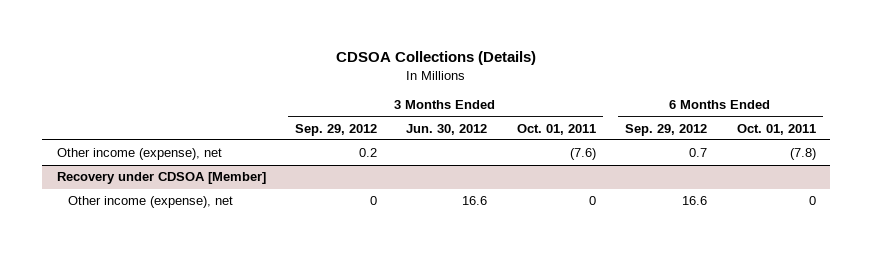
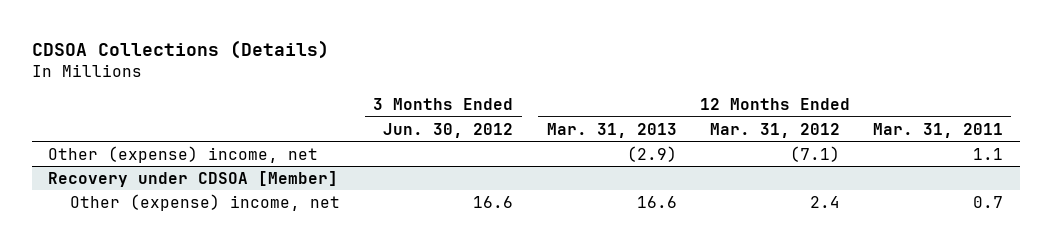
- | 3 Months Ended Sep. 29, 2012 | 3 Months Ended Jun. 30, 2012 | 3 Months Ended Oct. 01, 2011 | 6 Months Ended Sep. 29, 2012 | 6 Months Ended Oct. 01, 2011
+ | 3 Months Ended Jun. 30, 2012 | 12 Months Ended Mar. 31, 2013 | 12 Months Ended Mar. 31, 2012 | 12 Months Ended Mar. 31, 2011
- Other income (expense), net | 0.2 | | (7.6) | 0.7 | (7.8)
+ Other (expense) income, net | | (2.9) | (7.1) | 1.1
@ Recovery under CDSOA [Member]
- Other income (expense), net | 0 | 16.6 | 0 | 16.6 | 0
+ Other (expense) income, net | 16.6 | 16.6 | 2.4 | 0.7

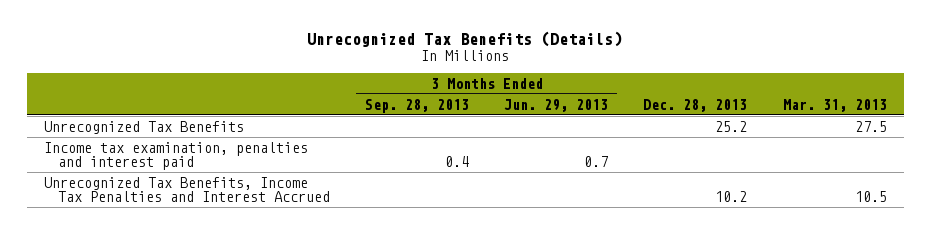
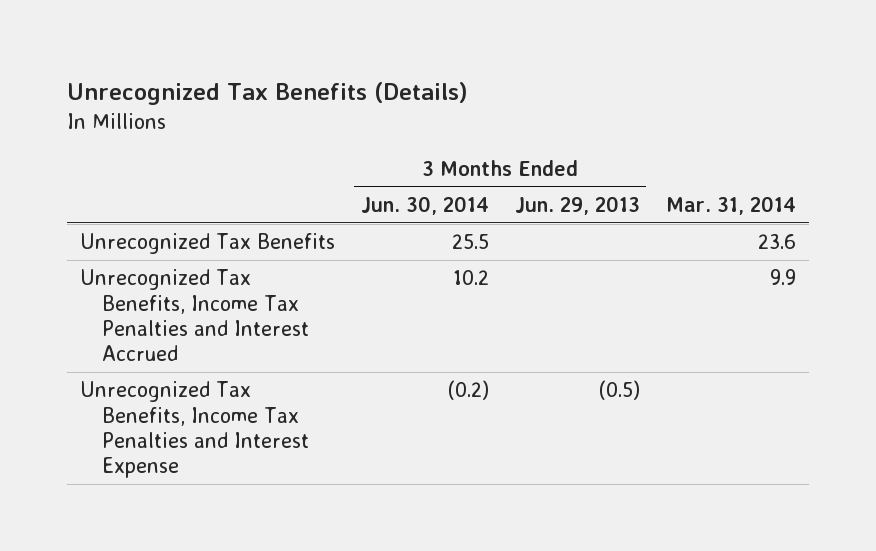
- | 3 Months Ended Sep. 28, 2013 | 3 Months Ended Jun. 29, 2013 | Dec. 28, 2013 | Mar. 31, 2013
+ | 3 Months Ended Jun. 30, 2014 | 3 Months Ended Jun. 29, 2013 | Mar. 31, 2014
- Income tax examination, penalties and interest paid | 0.4 | 0.7 | |
+ Unrecognized Tax Benefits, Income Tax Penalties and Interest Expense | (0.2) | (0.5) |

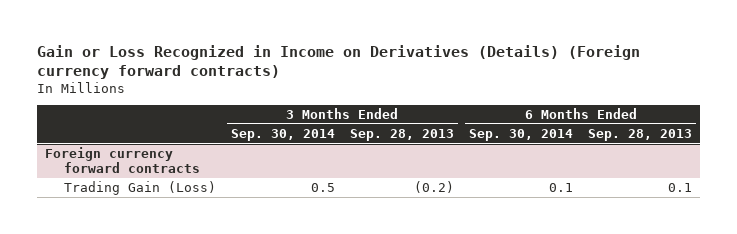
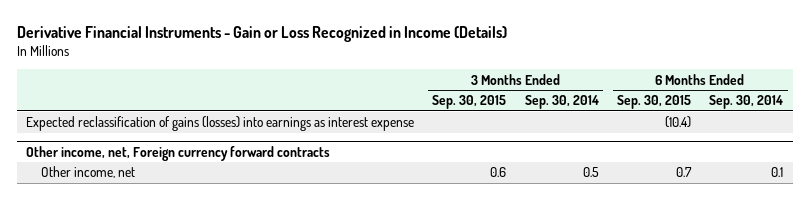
- Gain or Loss Recognized in Income on Derivatives (Details) (Foreign currency forward contracts)
+ Derivative Financial Instruments - Gain or Loss Recognized in Income (Details)
- | 3 Months Ended Sep. 30, 2014 | 3 Months Ended Sep. 28, 2013 | 6 Months Ended Sep. 30, 2014 | 6 Months Ended Sep. 28, 2013
+ | 3 Months Ended Sep. 30, 2015 | 3 Months Ended Sep. 30, 2014 | 6 Months Ended Sep. 30, 2015 | 6 Months Ended Sep. 30, 2014
- Foreign currency forward contracts
- Trading Gain (Loss) | 0.5 | (0.2) | 0.1 | 0.1
+ Expected reclassification of gains (losses) into earnings as interest expense | | | (10.4) |
+ Other income, net, Foreign currency forward contracts
+ Other income, net | 0.6 | 0.5 | 0.7 | 0.1

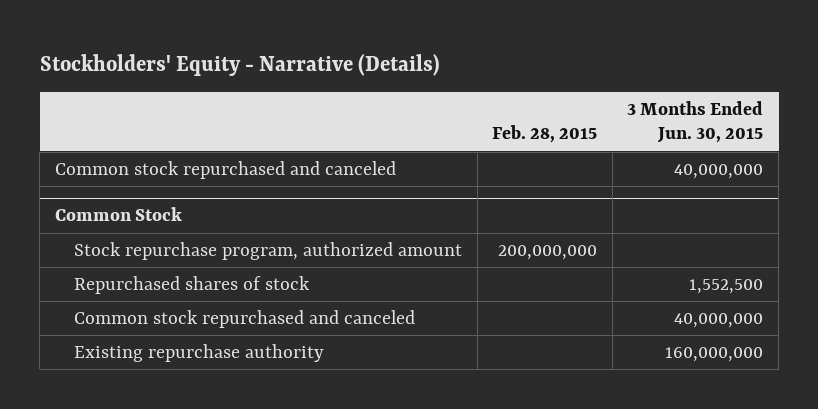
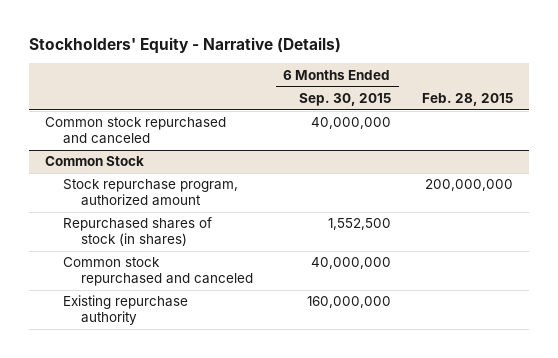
- | Feb. 28, 2015 | 3 Months Ended Jun. 30, 2015
+ | 6 Months Ended Sep. 30, 2015 | Feb. 28, 2015
@ Common Stock
- Repurchased shares of stock | | 1,552,500
+ Repurchased shares of stock (in shares) | 1,552,500 |

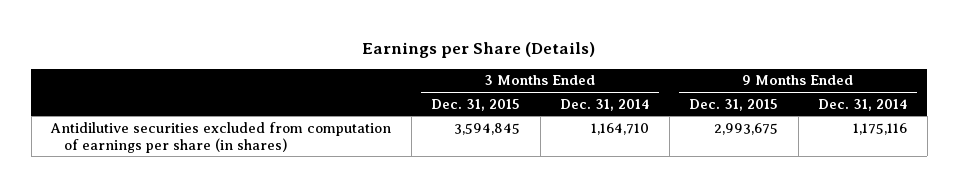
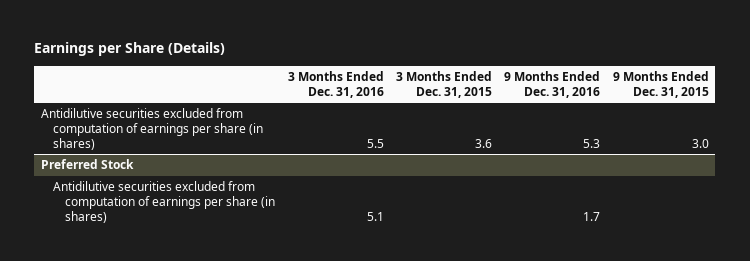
- | 3 Months Ended Dec. 31, 2015 | 3 Months Ended Dec. 31, 2014 | 9 Months Ended Dec. 31, 2015 | 9 Months Ended Dec. 31, 2014
+ | 3 Months Ended Dec. 31, 2016 | 3 Months Ended Dec. 31, 2015 | 9 Months Ended Dec. 31, 2016 | 9 Months Ended Dec. 31, 2015
- Antidilutive securities excluded from computation of earnings per share (in shares) | 3,594,845 | 1,164,710 | 2,993,675 | 1,175,116
+ Antidilutive securities excluded from computation of earnings per share (in shares) | 5.5 | 3.6 | 5.3 | 3.0
+ Preferred Stock
+ Antidilutive securities excluded from computation of earnings per share (in shares) | 5.1 | | 1.7 |

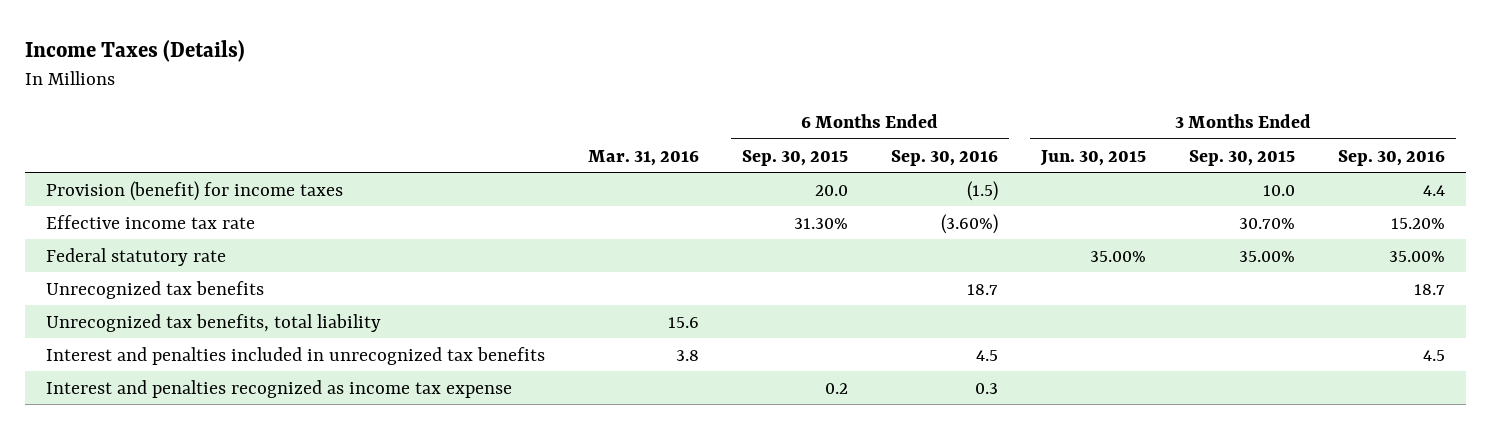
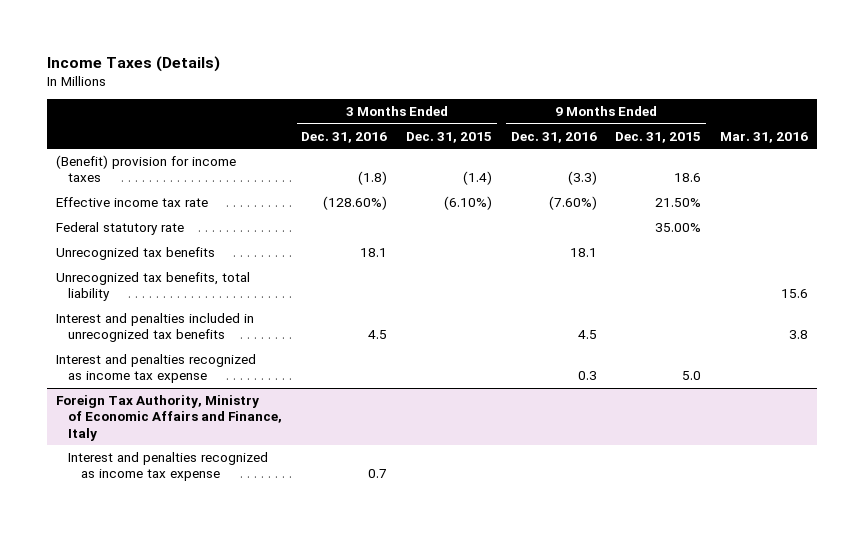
- | Mar. 31, 2016 | 6 Months Ended Sep. 30, 2015 | 6 Months Ended Sep. 30, 2016 | 3 Months Ended Jun. 30, 2015 | 3 Months Ended Sep. 30, 2015 | 3 Months Ended Sep. 30, 2016
+ | 3 Months Ended Dec. 31, 2016 | 3 Months Ended Dec. 31, 2015 | 9 Months Ended Dec. 31, 2016 | 9 Months Ended Dec. 31, 2015 | Mar. 31, 2016
- Provision (benefit) for income taxes | | 20.0 | (1.5) | | 10.0 | 4.4
+ (Benefit) provision for income taxes | (1.8) | (1.4) | (3.3) | 18.6 |
+ Foreign Tax Authority, Ministry of Economic Affairs and Finance, Italy
+ Interest and penalties recognized as income tax expense | 0.7 | | | |

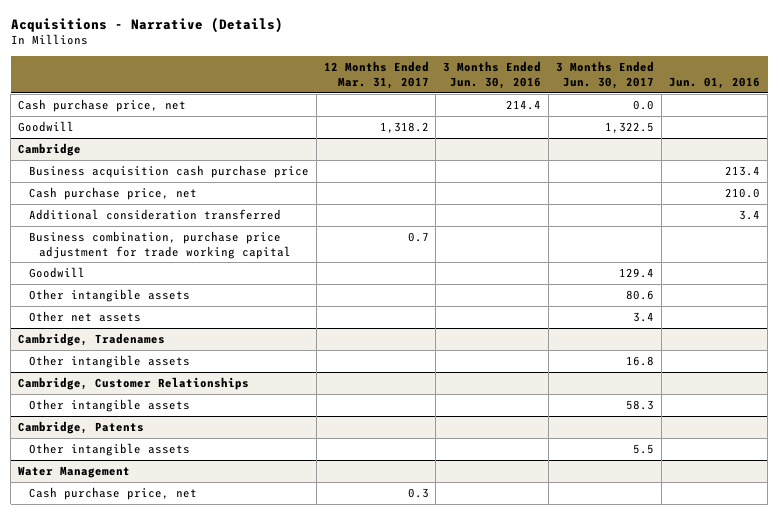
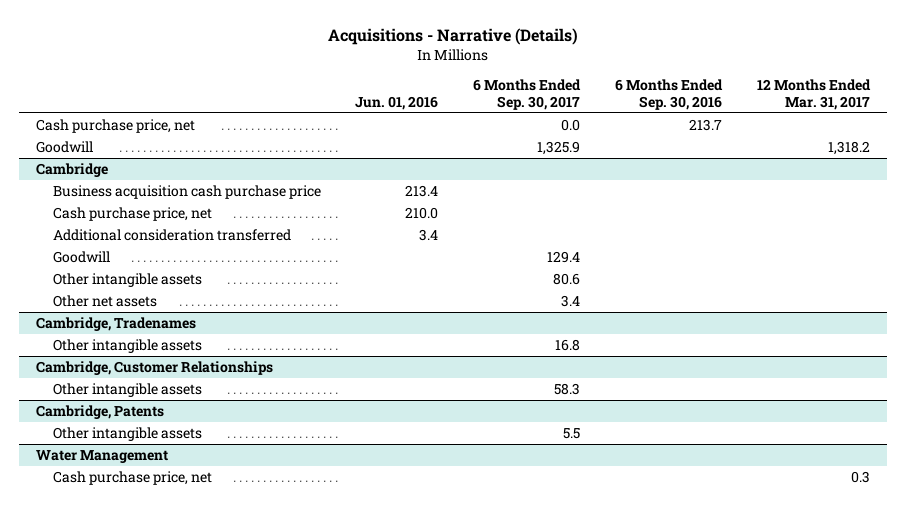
- | 12 Months Ended Mar. 31, 2017 | 3 Months Ended Jun. 30, 2016 | 3 Months Ended Jun. 30, 2017 | Jun. 01, 2016
+ | Jun. 01, 2016 | 6 Months Ended Sep. 30, 2017 | 6 Months Ended Sep. 30, 2016 | 12 Months Ended Mar. 31, 2017
@ Cambridge
- Business combination, purchase price adjustment for trade working capital | 0.7 | | |

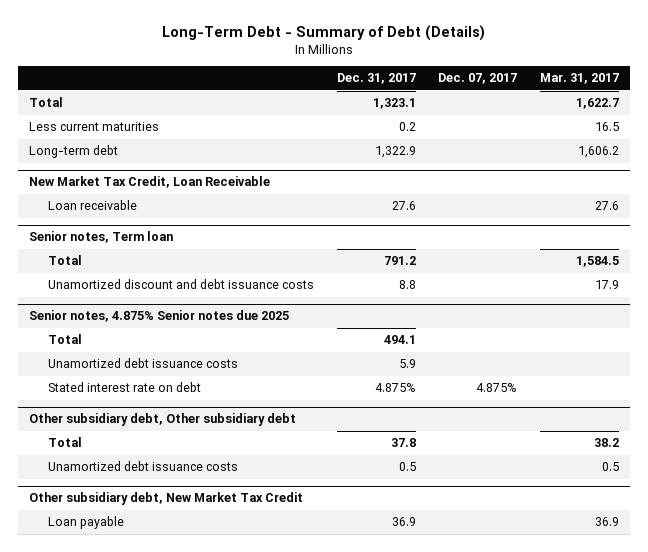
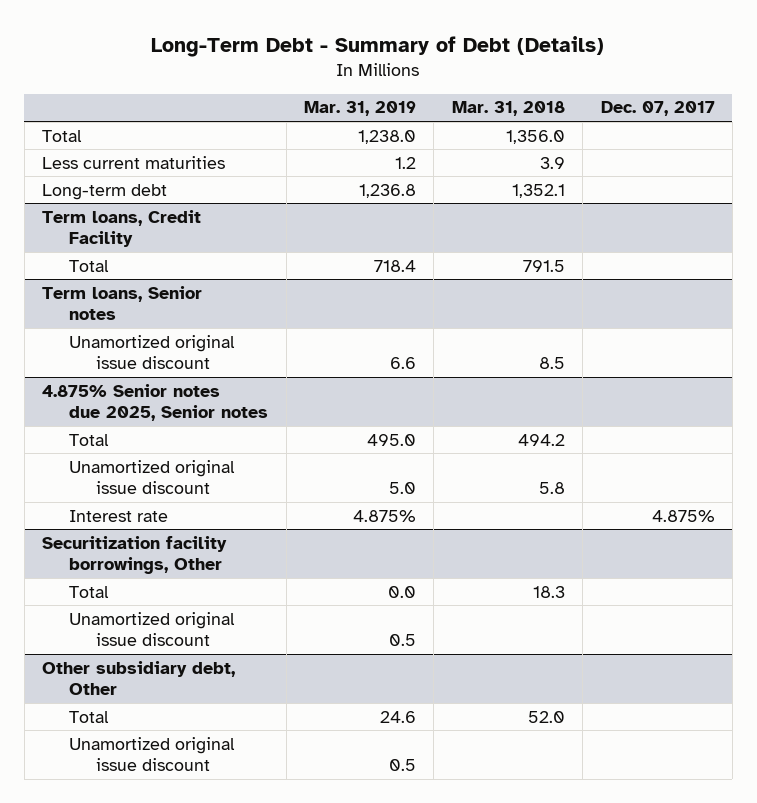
- | Dec. 31, 2017 | Dec. 07, 2017 | Mar. 31, 2017
+ | Mar. 31, 2019 | Mar. 31, 2018 | Dec. 07, 2017
- New Market Tax Credit, Loan Receivable
- Loan receivable | 27.6 | | 27.6
- Senior notes, Term loan
- Total | 791.2 | | 1,584.5
- Unamortized discount and debt issuance costs | 8.8 | | 17.9
- Senior notes, 4.875% Senior notes due 2025
+ Term loans, Credit Facility
+ Total | 718.4 | 791.5 |
+ Term loans, Senior notes
+ Unamortized original issue discount | 6.6 | 8.5 |
+ 4.875% Senior notes due 2025, Senior notes
- Unamortized debt issuance costs | 5.9 | |
- Stated interest rate on debt | 4.875% | 4.875% |
- Other subsidiary debt, Other subsidiary debt
+ Unamortized original issue discount | 5.0 | 5.8 |
+ Interest rate | 4.875% | | 4.875%
+ Securitization facility borrowings, Other
+ Total | 0.0 | 18.3 |
+ Unamortized original issue discount | 0.5 | |
+ Other subsidiary debt, Other
- Unamortized debt issuance costs | 0.5 | | 0.5
- Other subsidiary debt, New Market Tax Credit
- Loan payable | 36.9 | | 36.9
+ Unamortized original issue discount | 0.5 | |

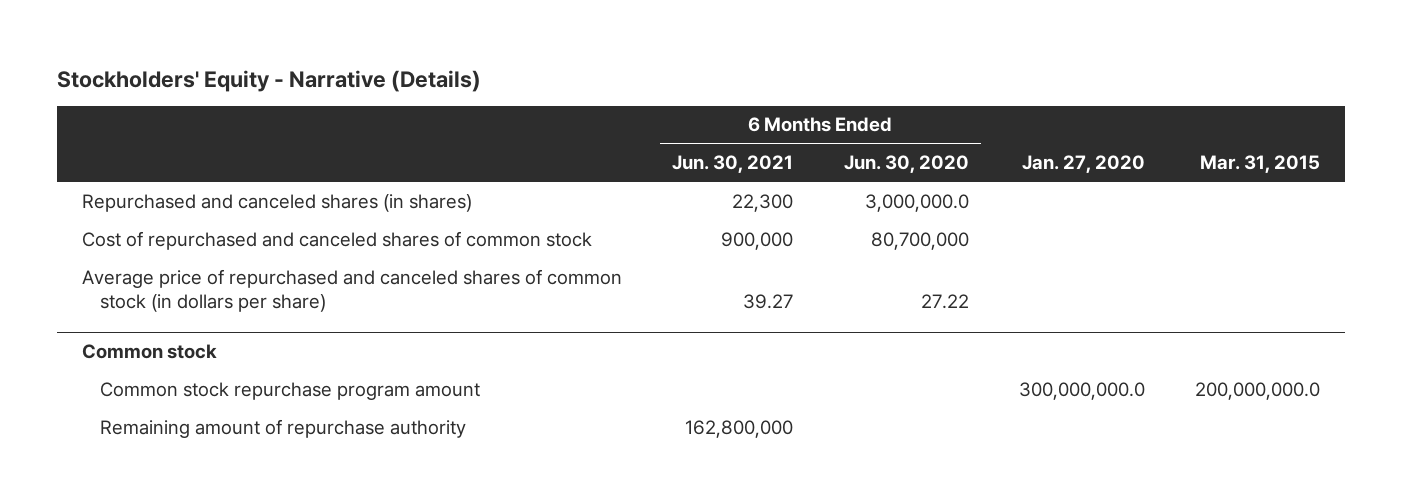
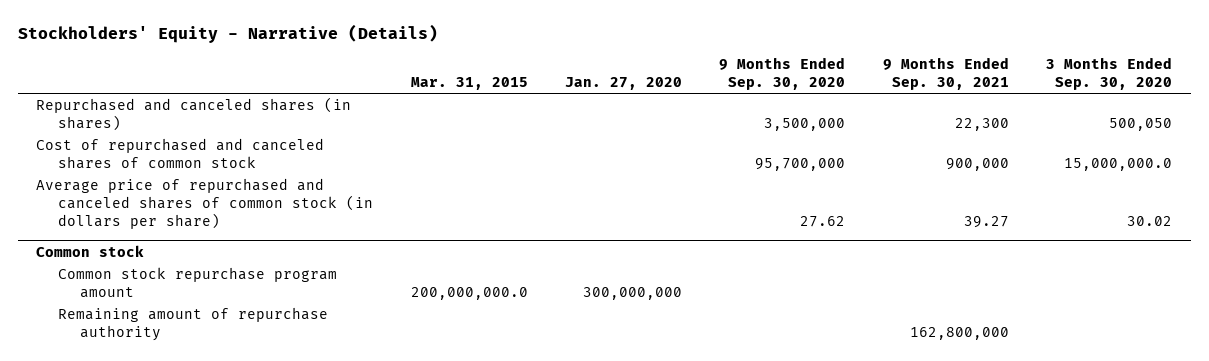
- | 6 Months Ended Jun. 30, 2021 | 6 Months Ended Jun. 30, 2020 | Jan. 27, 2020 | Mar. 31, 2015
+ | Mar. 31, 2015 | Jan. 27, 2020 | 9 Months Ended Sep. 30, 2020 | 9 Months Ended Sep. 30, 2021 | 3 Months Ended Sep. 30, 2020
@ Common stock
- Common stock repurchase program amount | | | 300,000,000.0 | 200,000,000.0
+ Common stock repurchase program amount | 200,000,000.0 | 300,000,000 | | |

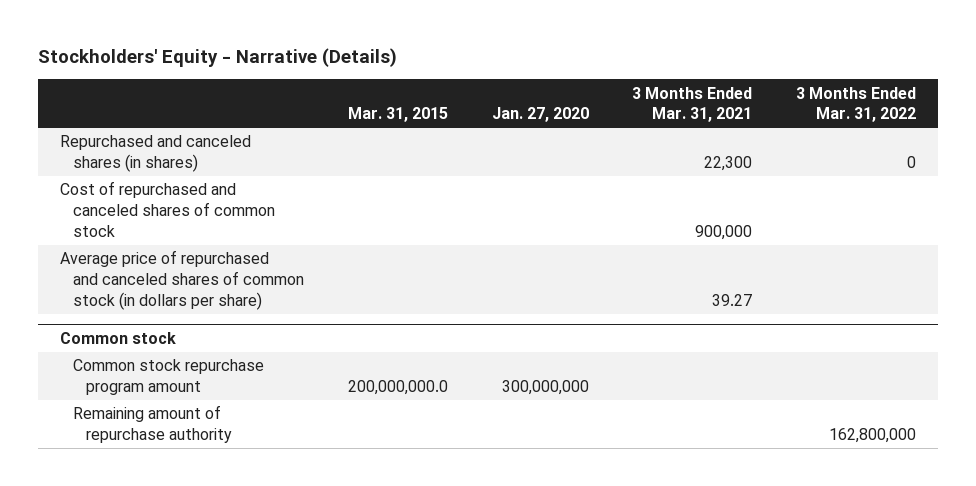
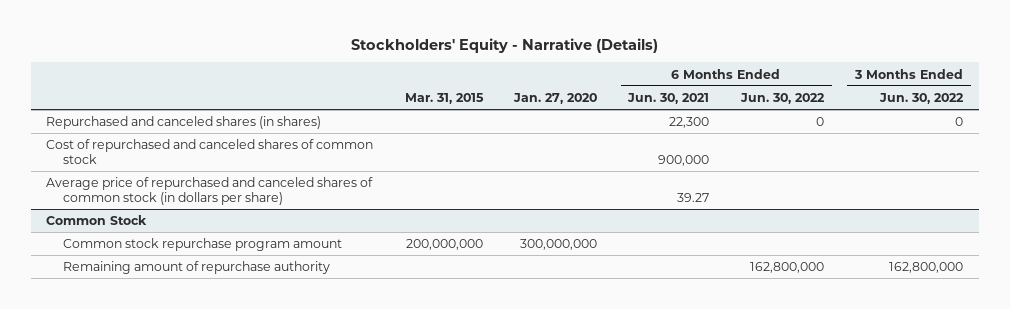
- | Mar. 31, 2015 | Jan. 27, 2020 | 3 Months Ended Mar. 31, 2021 | 3 Months Ended Mar. 31, 2022
+ | Mar. 31, 2015 | Jan. 27, 2020 | 6 Months Ended Jun. 30, 2021 | 6 Months Ended Jun. 30, 2022 | 3 Months Ended Jun. 30, 2022
- Common stock
- Common stock repurchase program amount | 200,000,000.0 | 300,000,000 | |
+ Common Stock
+ Common stock repurchase program amount | 200,000,000 | 300,000,000 | | |

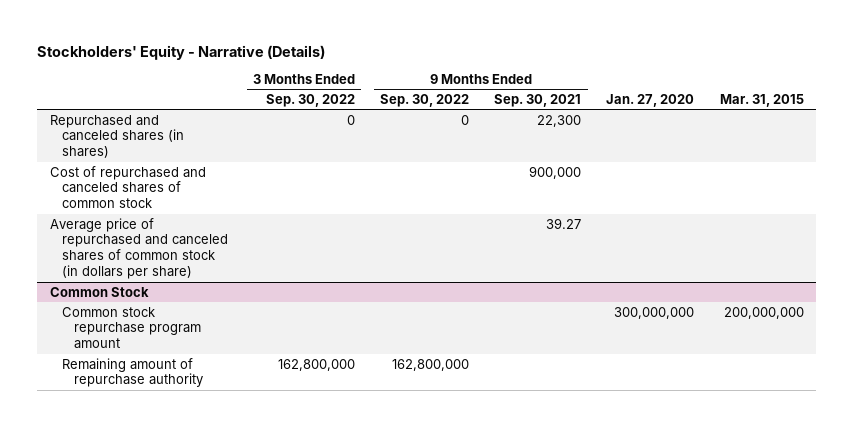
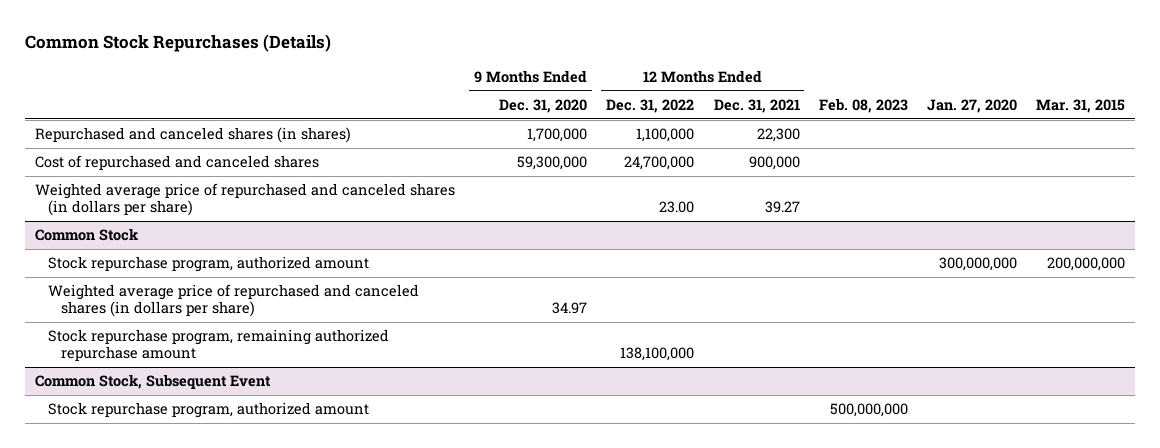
- Stockholders' Equity - Narrative (Details)
+ Common Stock Repurchases (Details)
- | 3 Months Ended Sep. 30, 2022 | 9 Months Ended Sep. 30, 2022 | 9 Months Ended Sep. 30, 2021 | Jan. 27, 2020 | Mar. 31, 2015
+ | 9 Months Ended Dec. 31, 2020 | 12 Months Ended Dec. 31, 2022 | 12 Months Ended Dec. 31, 2021 | Feb. 08, 2023 | Jan. 27, 2020 | Mar. 31, 2015
- Cost of repurchased and canceled shares of common stock | | | 900,000 | |
- Average price of repurchased and canceled shares of common stock (in dollars per share) | | | 39.27 | |
+ Cost of repurchased and canceled shares | 59,300,000 | 24,700,000 | 900,000 | | |
+ Weighted average price of repurchased and canceled shares (in dollars per share) | | 23.00 | 39.27 | | |
@ Common Stock
- Common stock repurchase program amount | | | | 300,000,000 | 200,000,000
- Remaining amount of repurchase authority | 162,800,000 | 162,800,000 | | |
+ Stock repurchase program, authorized amount | | | | | 300,000,000 | 200,000,000
+ Weighted average price of repurchased and canceled shares (in dollars per share) | 34.97 | | | | |
+ Stock repurchase program, remaining authorized repurchase amount | | 138,100,000 | | | |
+ Common Stock, Subsequent Event
+ Stock repurchase program, authorized amount | | | | 500,000,000 | |

